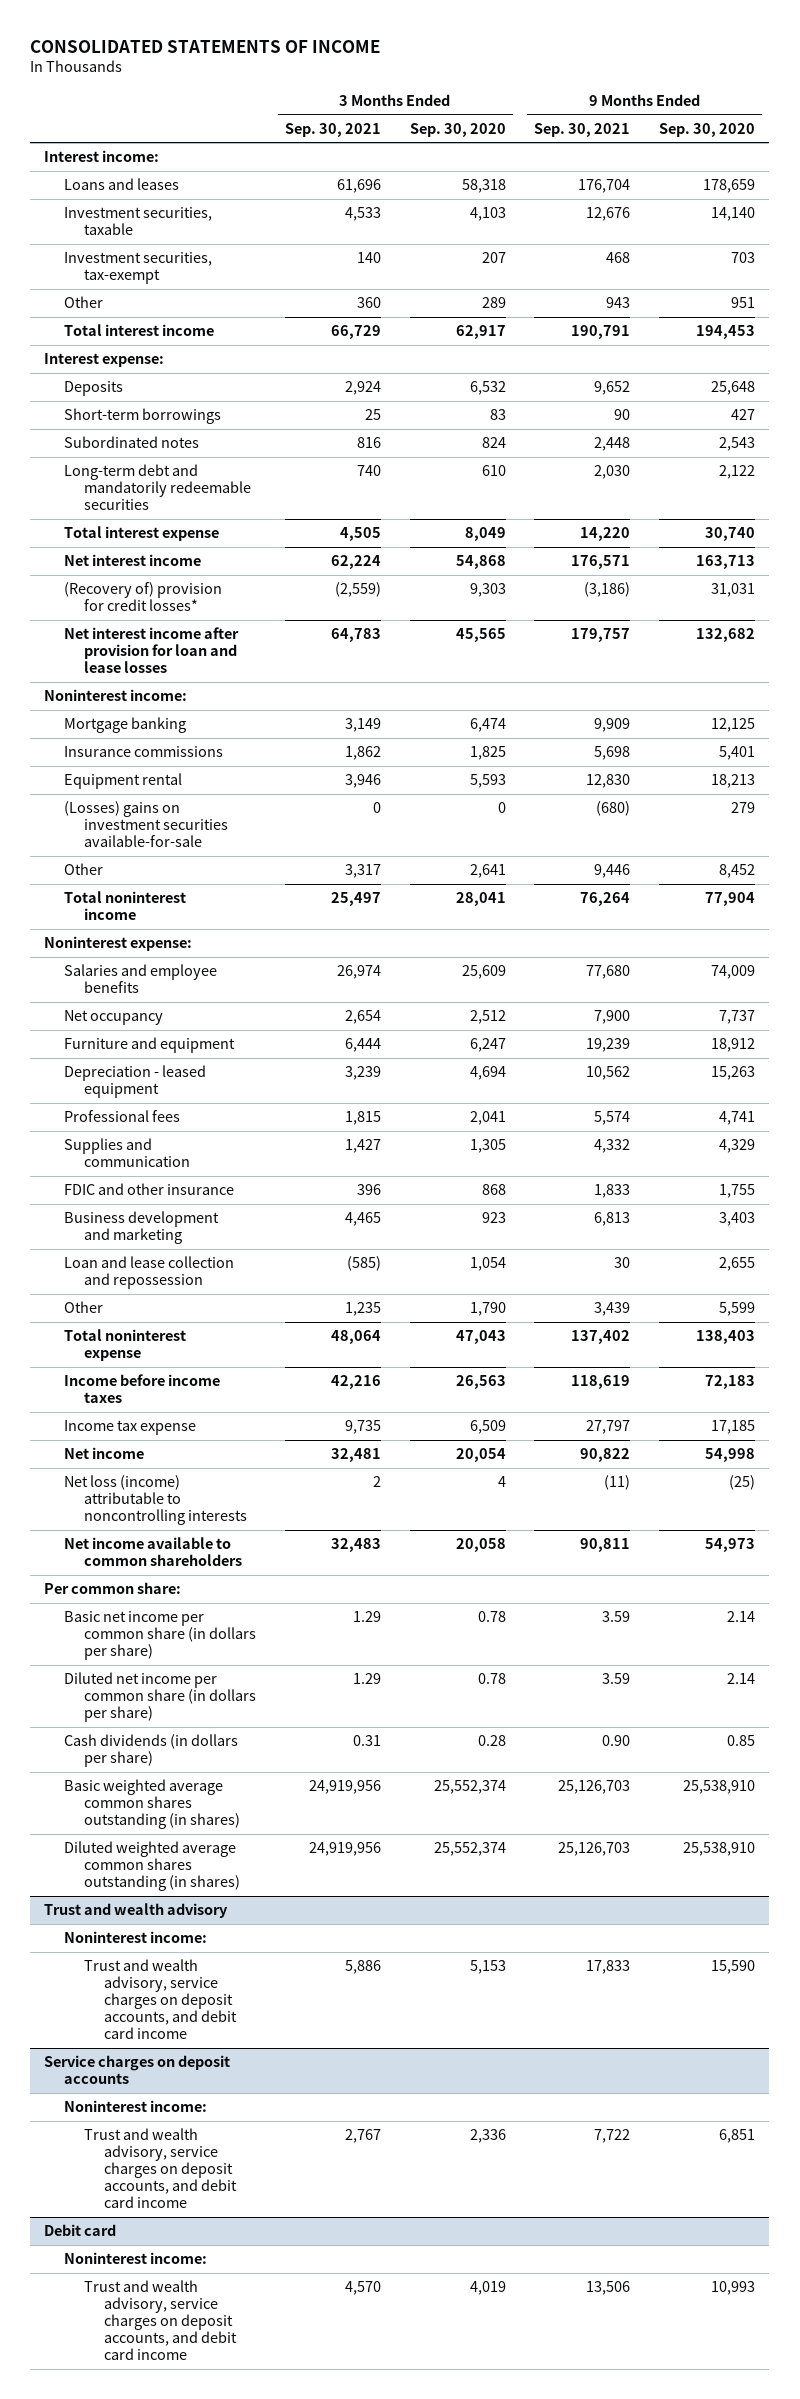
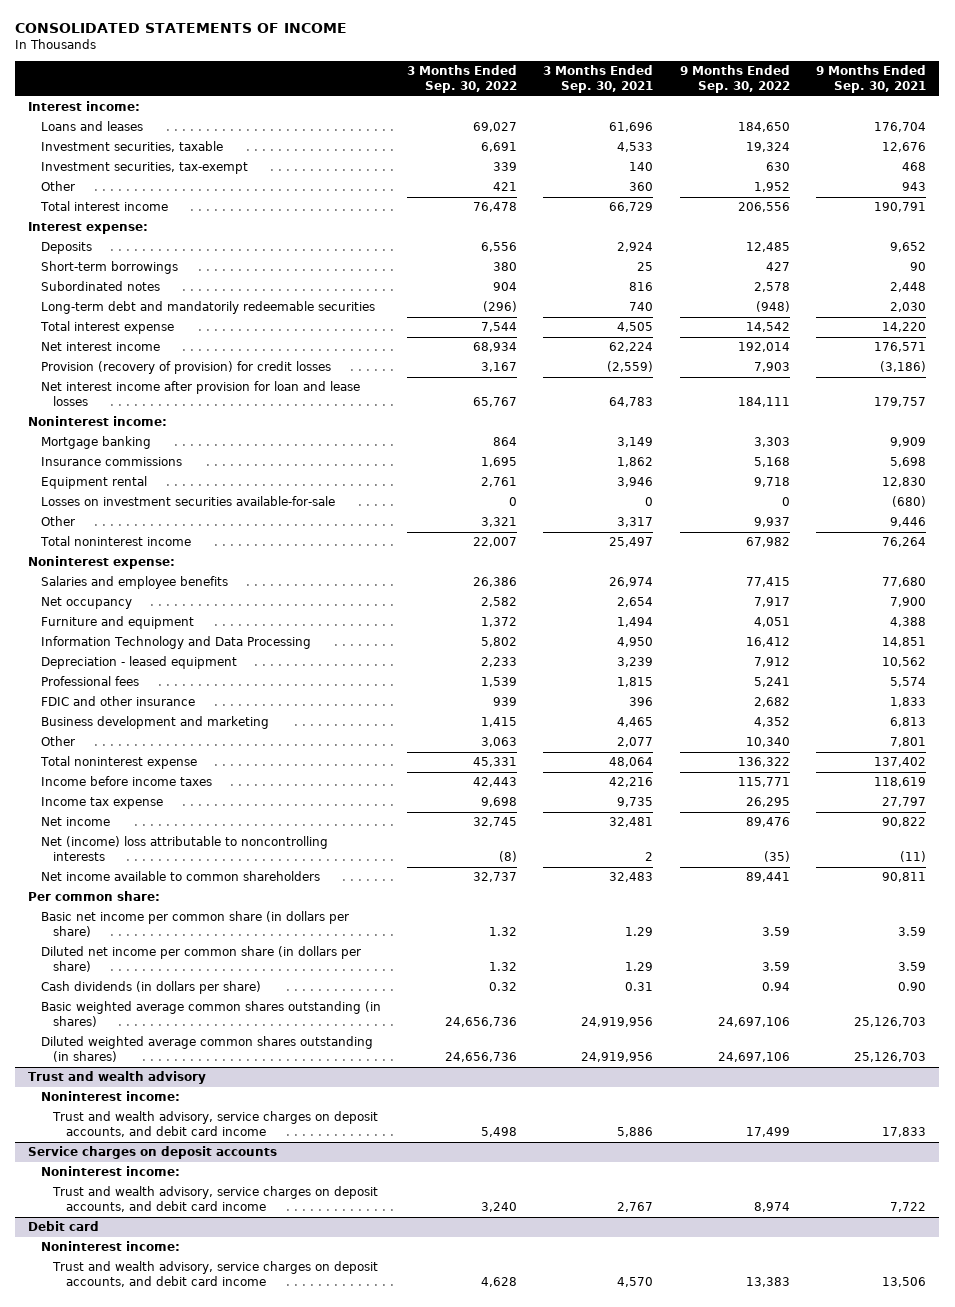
- | 3 Months Ended Sep. 30, 2021 | 3 Months Ended Sep. 30, 2020 | 9 Months Ended Sep. 30, 2021 | 9 Months Ended Sep. 30, 2020
+ | 3 Months Ended Sep. 30, 2022 | 3 Months Ended Sep. 30, 2021 | 9 Months Ended Sep. 30, 2022 | 9 Months Ended Sep. 30, 2021
- (Recovery of) provision for credit losses* | (2,559) | 9,303 | (3,186) | 31,031
+ Provision (recovery of provision) for credit losses | 3,167 | (2,559) | 7,903 | (3,186)
- (Losses) gains on investment securities available-for-sale | 0 | 0 | (680) | 279
+ Losses on investment securities available-for-sale | 0 | 0 | 0 | (680)
- Furniture and equipment | 6,444 | 6,247 | 19,239 | 18,912
+ Furniture and equipment | 1,372 | 1,494 | 4,051 | 4,388
+ Information Technology and Data Processing | 5,802 | 4,950 | 16,412 | 14,851
- Supplies and communication | 1,427 | 1,305 | 4,332 | 4,329
- Loan and lease collection and repossession | (585) | 1,054 | 30 | 2,655
- Other | 1,235 | 1,790 | 3,439 | 5,599
+ Other | 3,063 | 2,077 | 10,340 | 7,801
- Net loss (income) attributable to noncontrolling interests | 2 | 4 | (11) | (25)
+ Net (income) loss attributable to noncontrolling interests | (8) | 2 | (35) | (11)

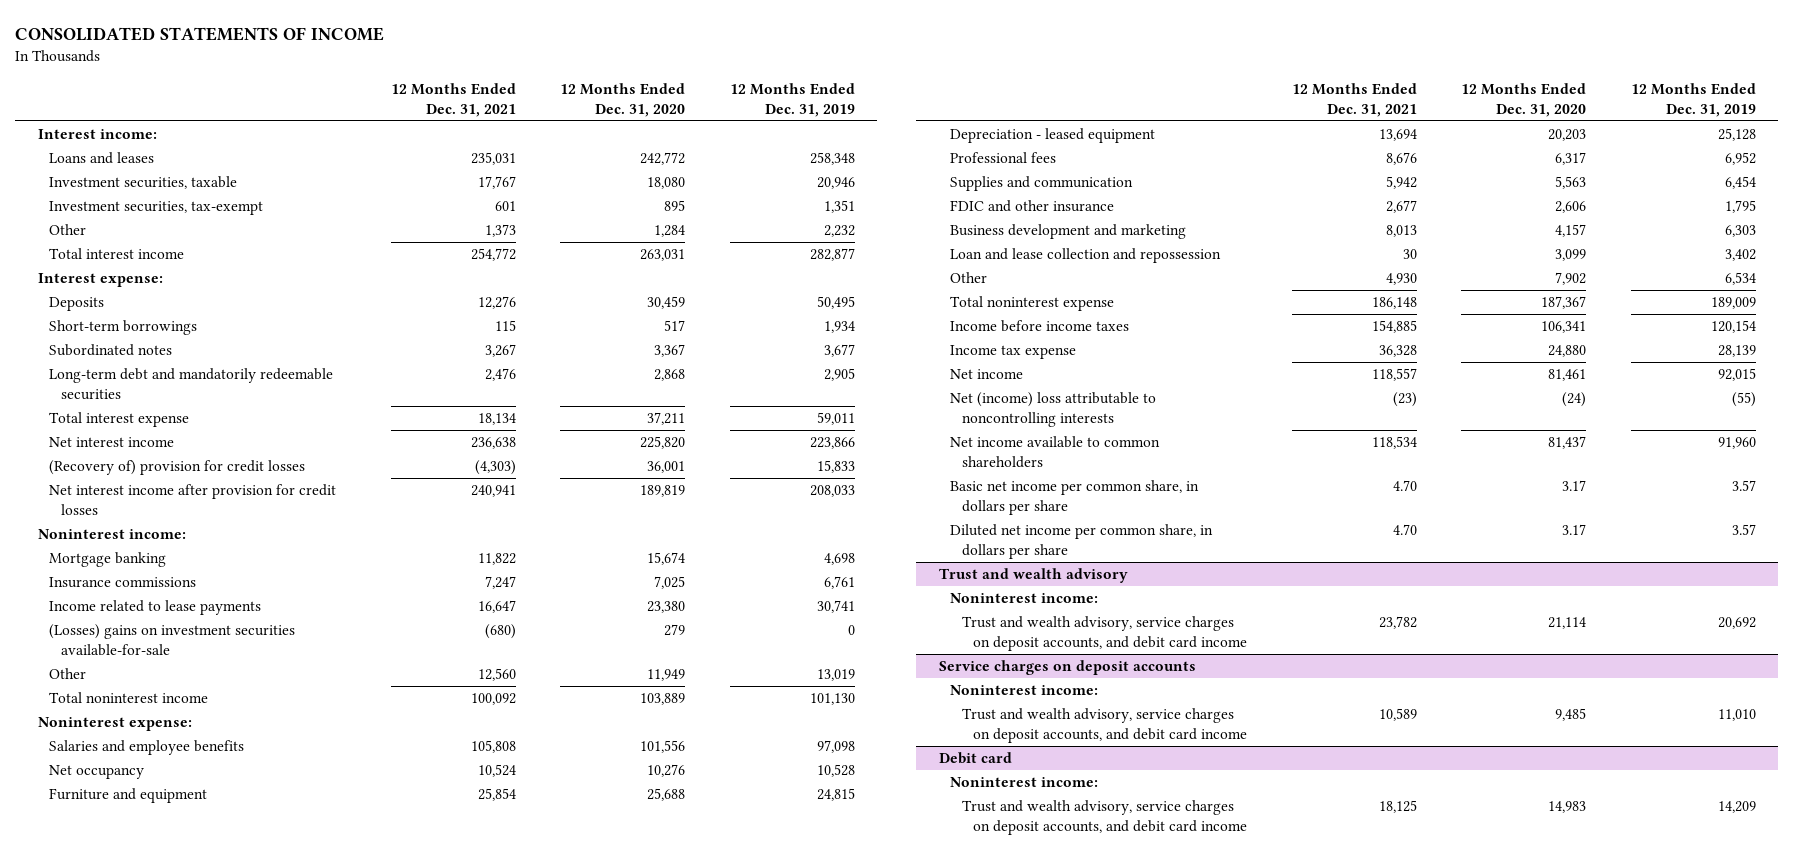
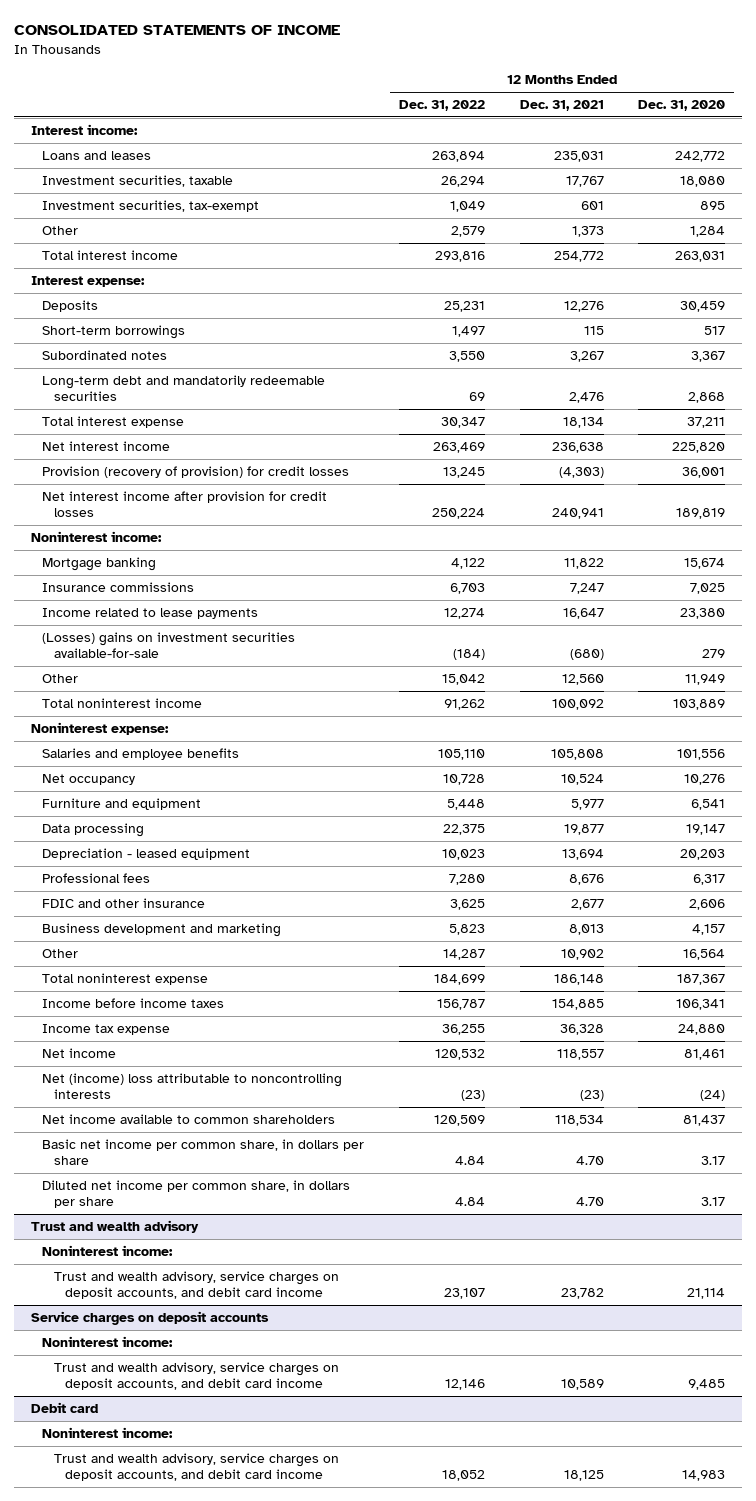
- | 12 Months Ended Dec. 31, 2021 | 12 Months Ended Dec. 31, 2020 | 12 Months Ended Dec. 31, 2019
+ | 12 Months Ended Dec. 31, 2022 | 12 Months Ended Dec. 31, 2021 | 12 Months Ended Dec. 31, 2020
- (Recovery of) provision for credit losses | (4,303) | 36,001 | 15,833
+ Provision (recovery of provision) for credit losses | 13,245 | (4,303) | 36,001
- Furniture and equipment | 25,854 | 25,688 | 24,815
+ Furniture and equipment | 5,448 | 5,977 | 6,541
+ Data processing | 22,375 | 19,877 | 19,147
- Supplies and communication | 5,942 | 5,563 | 6,454
- Loan and lease collection and repossession | 30 | 3,099 | 3,402
- Other | 4,930 | 7,902 | 6,534
+ Other | 14,287 | 10,902 | 16,564

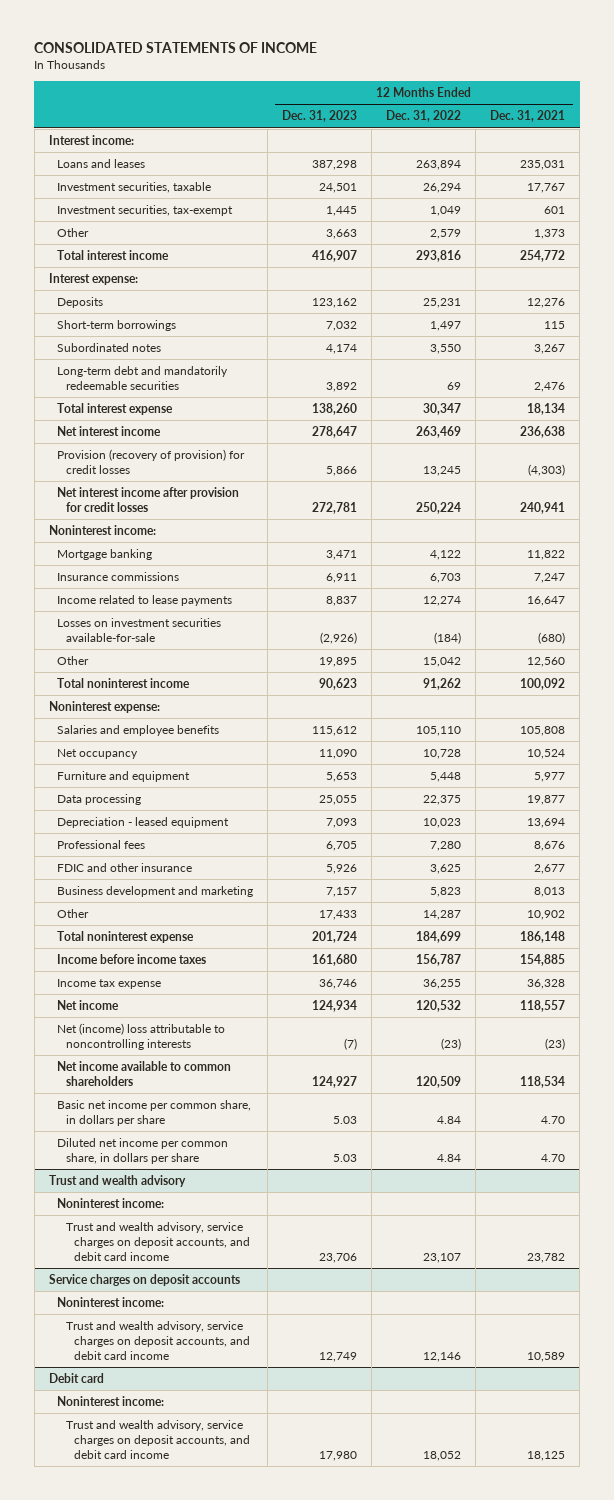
- | 12 Months Ended Dec. 31, 2022 | 12 Months Ended Dec. 31, 2021 | 12 Months Ended Dec. 31, 2020
+ | 12 Months Ended Dec. 31, 2023 | 12 Months Ended Dec. 31, 2022 | 12 Months Ended Dec. 31, 2021
- (Losses) gains on investment securities available-for-sale | (184) | (680) | 279
+ Losses on investment securities available-for-sale | (2,926) | (184) | (680)

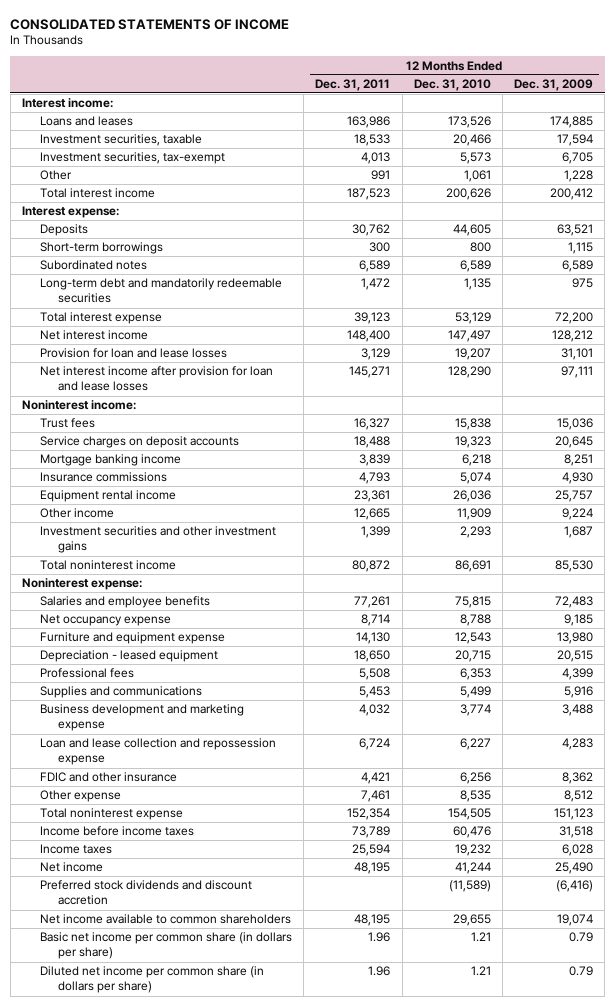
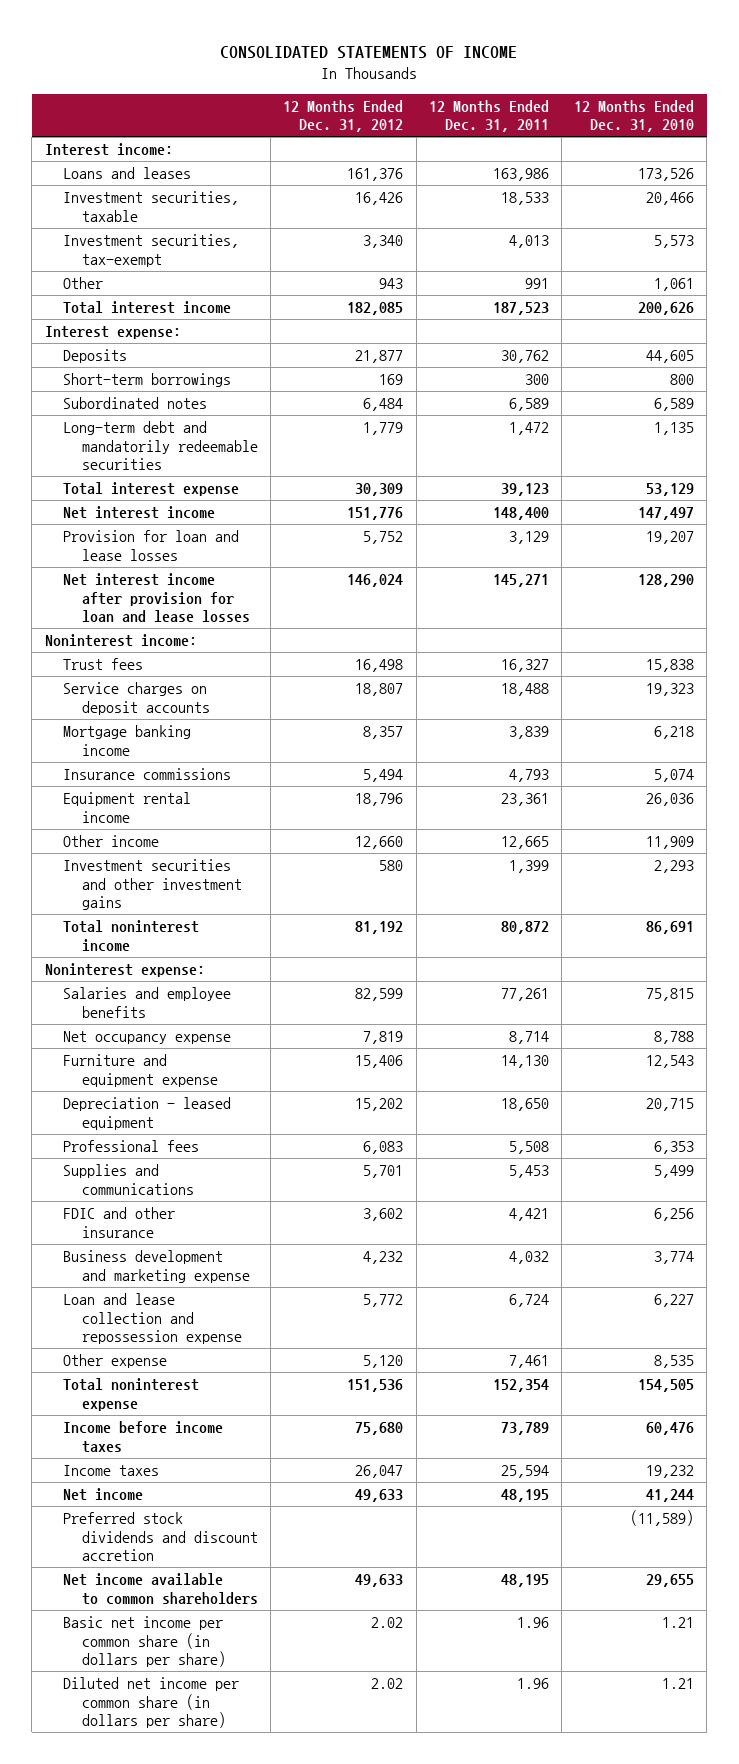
- | 12 Months Ended Dec. 31, 2011 | 12 Months Ended Dec. 31, 2010 | 12 Months Ended Dec. 31, 2009
+ | 12 Months Ended Dec. 31, 2012 | 12 Months Ended Dec. 31, 2011 | 12 Months Ended Dec. 31, 2010
moved up: FDIC and other insurance | 3,602 | 4,421 | 6,256

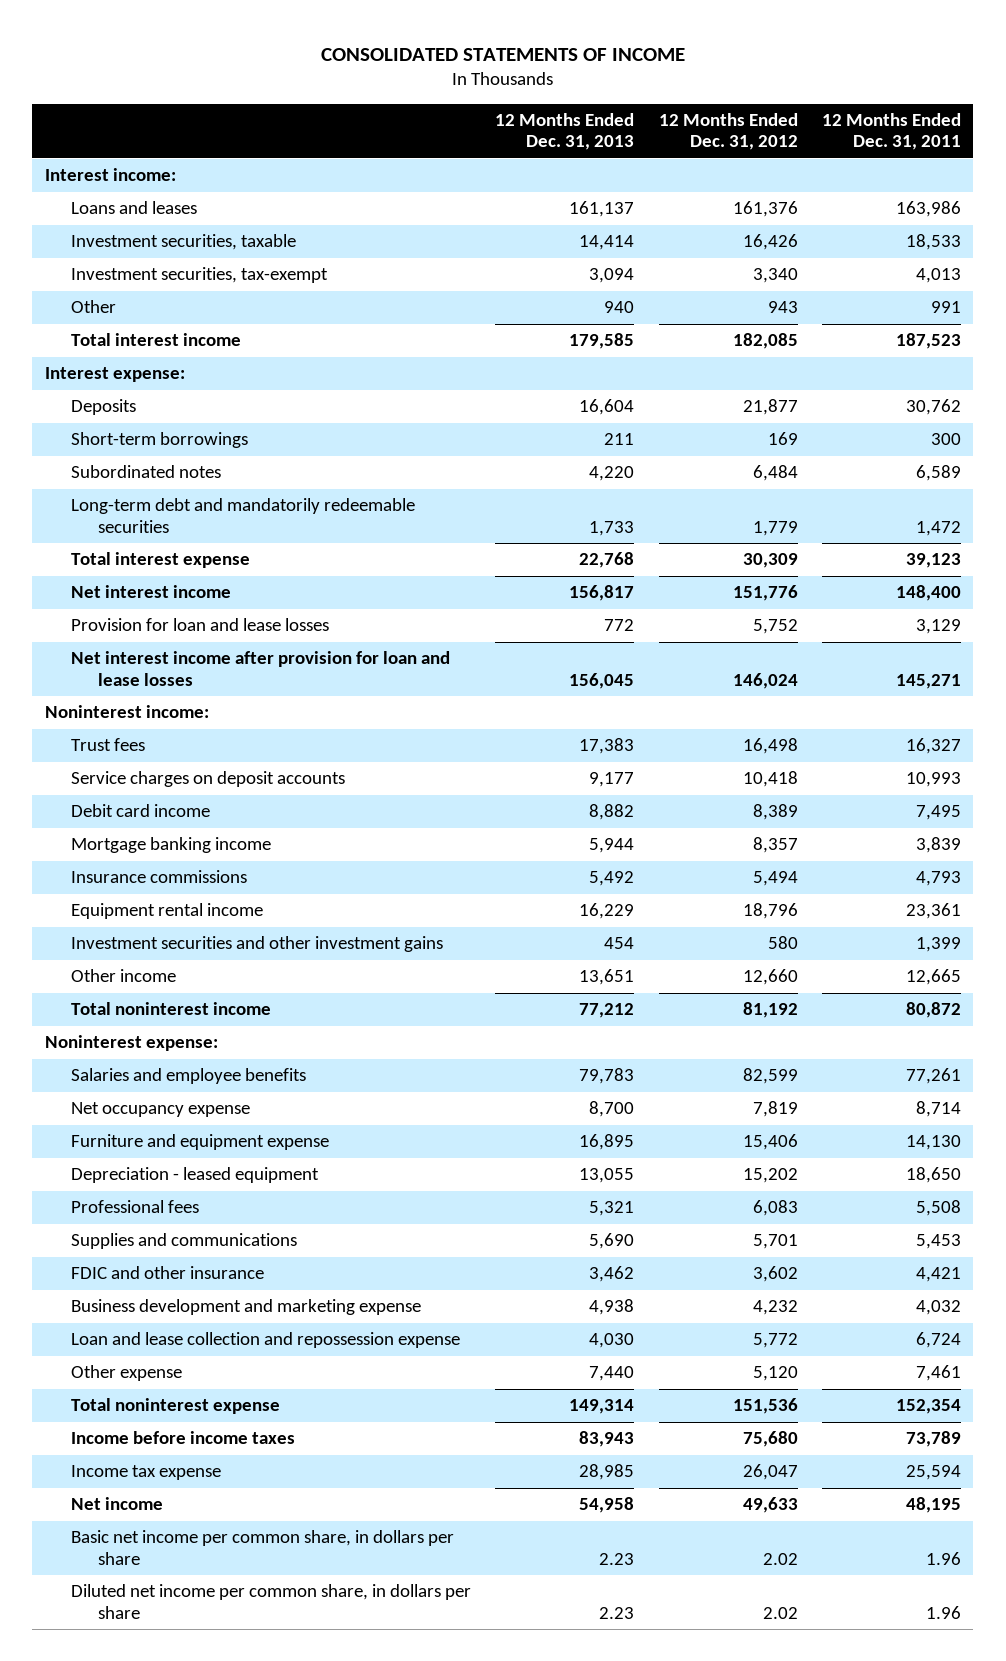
- | 12 Months Ended Dec. 31, 2012 | 12 Months Ended Dec. 31, 2011 | 12 Months Ended Dec. 31, 2010
+ | 12 Months Ended Dec. 31, 2013 | 12 Months Ended Dec. 31, 2012 | 12 Months Ended Dec. 31, 2011
- Service charges on deposit accounts | 18,807 | 18,488 | 19,323
+ Service charges on deposit accounts | 9,177 | 10,418 | 10,993
+ Debit card income | 8,882 | 8,389 | 7,495
moved down: Other income | 13,651 | 12,660 | 12,665
- Income taxes | 26,047 | 25,594 | 19,232
+ Income tax expense | 28,985 | 26,047 | 25,594
- Preferred stock dividends and discount accretion | | | (11,589)
- Net income available to common shareholders | 49,633 | 48,195 | 29,655
- Basic net income per common share (in dollars per share) | 2.02 | 1.96 | 1.21
- Diluted net income per common share (in dollars per share) | 2.02 | 1.96 | 1.21
+ Basic net income per common share, in dollars per share | 2.23 | 2.02 | 1.96
+ Diluted net income per common share, in dollars per share | 2.23 | 2.02 | 1.96

